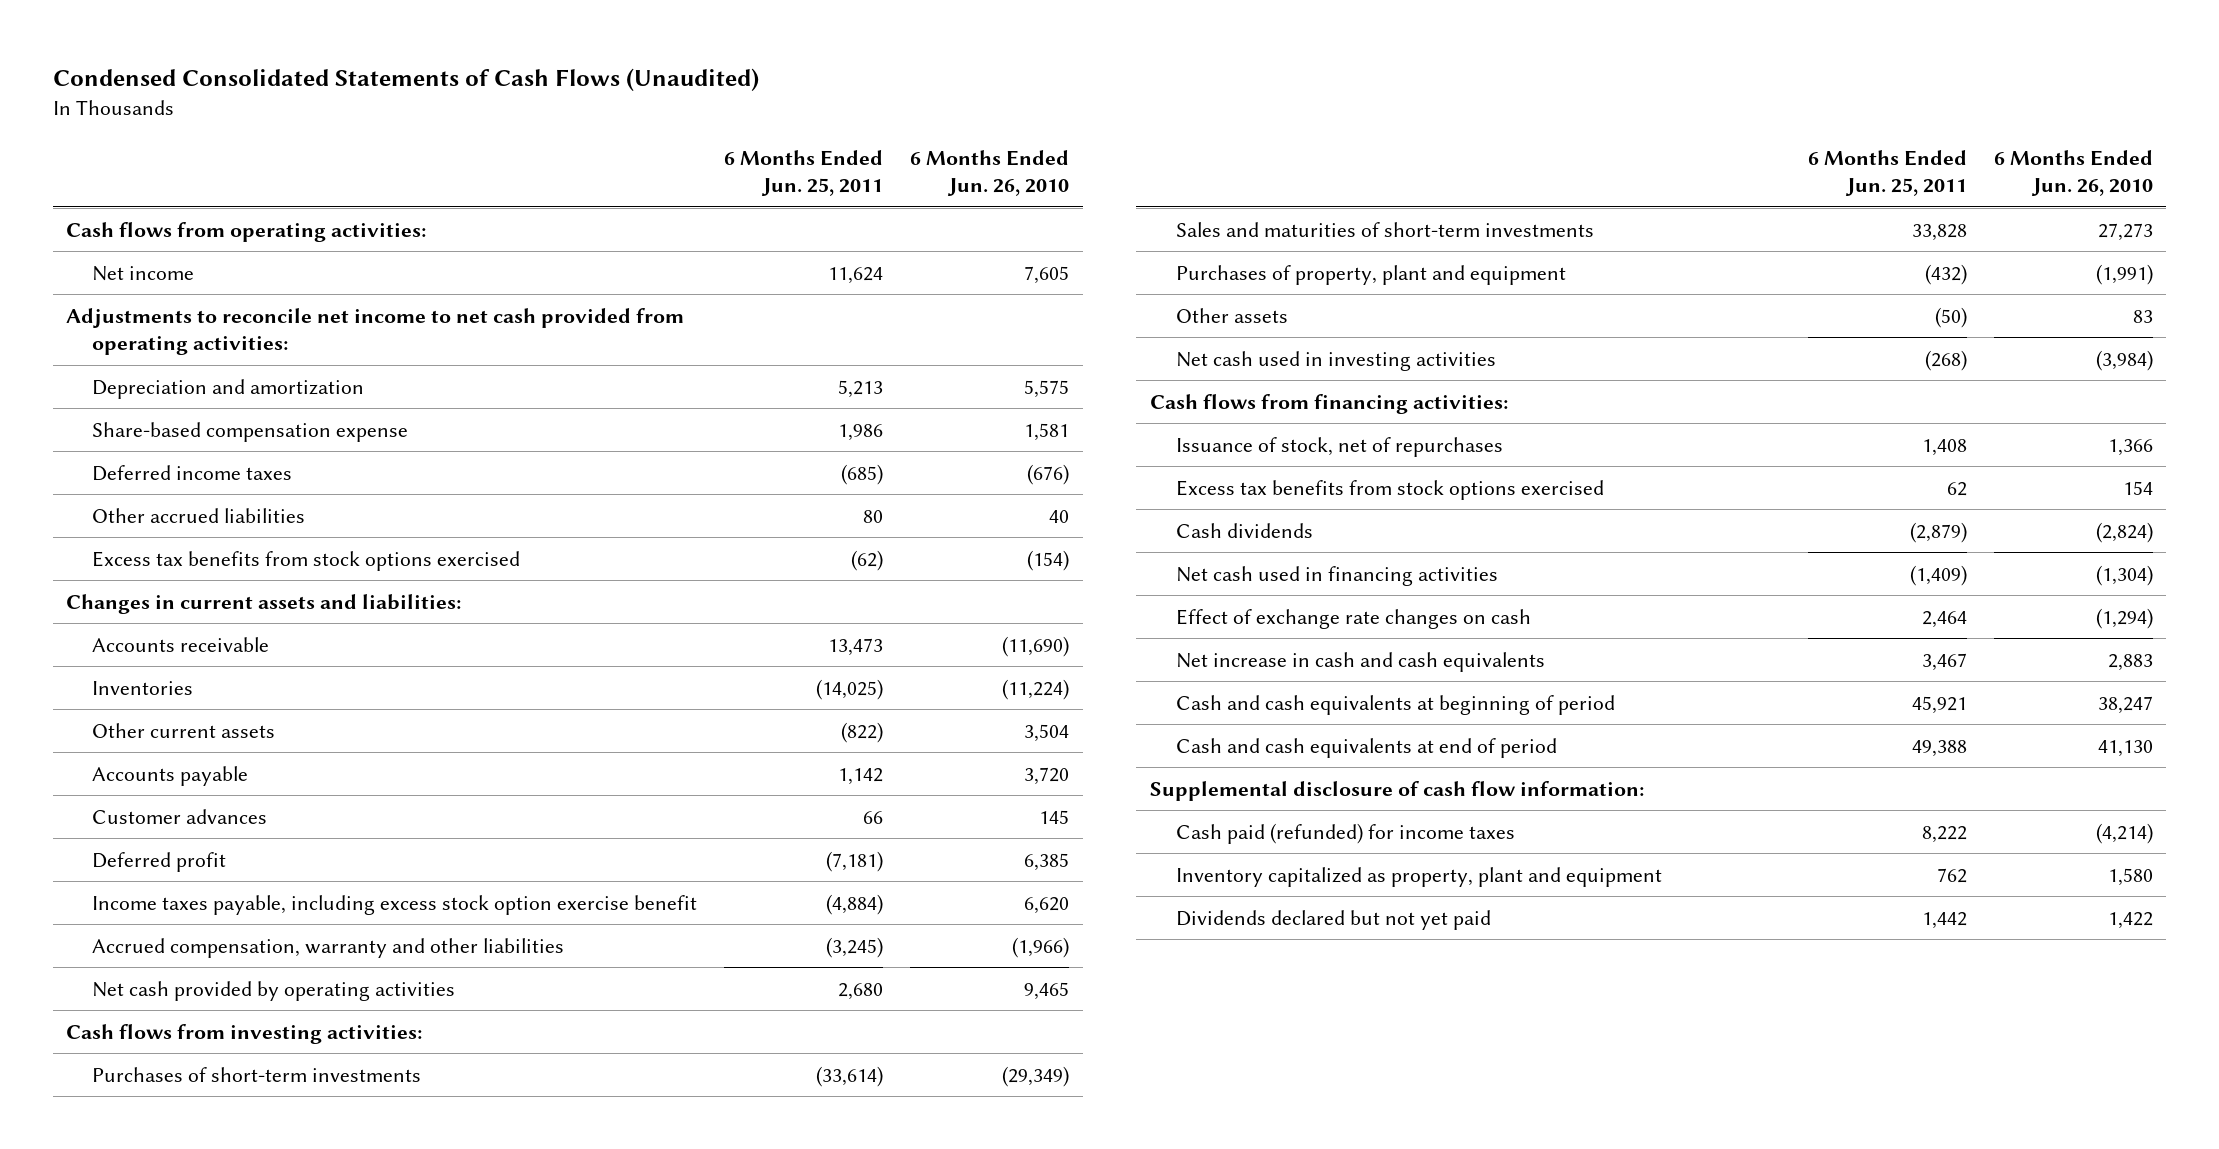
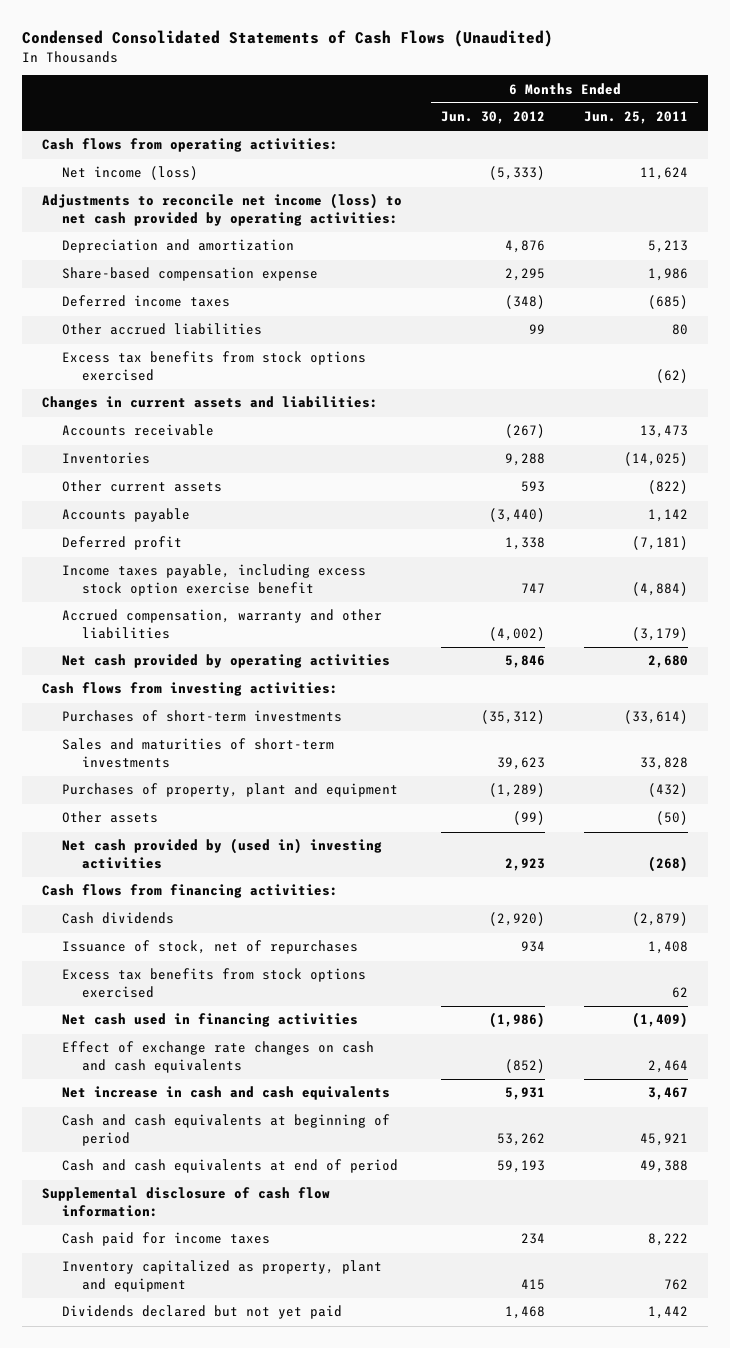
- | 6 Months Ended Jun. 25, 2011 | 6 Months Ended Jun. 26, 2010
+ | 6 Months Ended Jun. 30, 2012 | 6 Months Ended Jun. 25, 2011
- Net income | 11,624 | 7,605
- Adjustments to reconcile net income to net cash provided from operating activities:
+ Net income (loss) | (5,333) | 11,624
+ Adjustments to reconcile net income (loss) to net cash provided by operating activities:
- Customer advances | 66 | 145
- Accrued compensation, warranty and other liabilities | (3,245) | (1,966)
+ Accrued compensation, warranty and other liabilities | (4,002) | (3,179)
- Net cash used in investing activities | (268) | (3,984)
+ Net cash provided by (used in) investing activities | 2,923 | (268)
moved up: Cash dividends | (2,920) | (2,879)
- Effect of exchange rate changes on cash | 2,464 | (1,294)
+ Effect of exchange rate changes on cash and cash equivalents | (852) | 2,464
- Cash paid (refunded) for income taxes | 8,222 | (4,214)
+ Cash paid for income taxes | 234 | 8,222

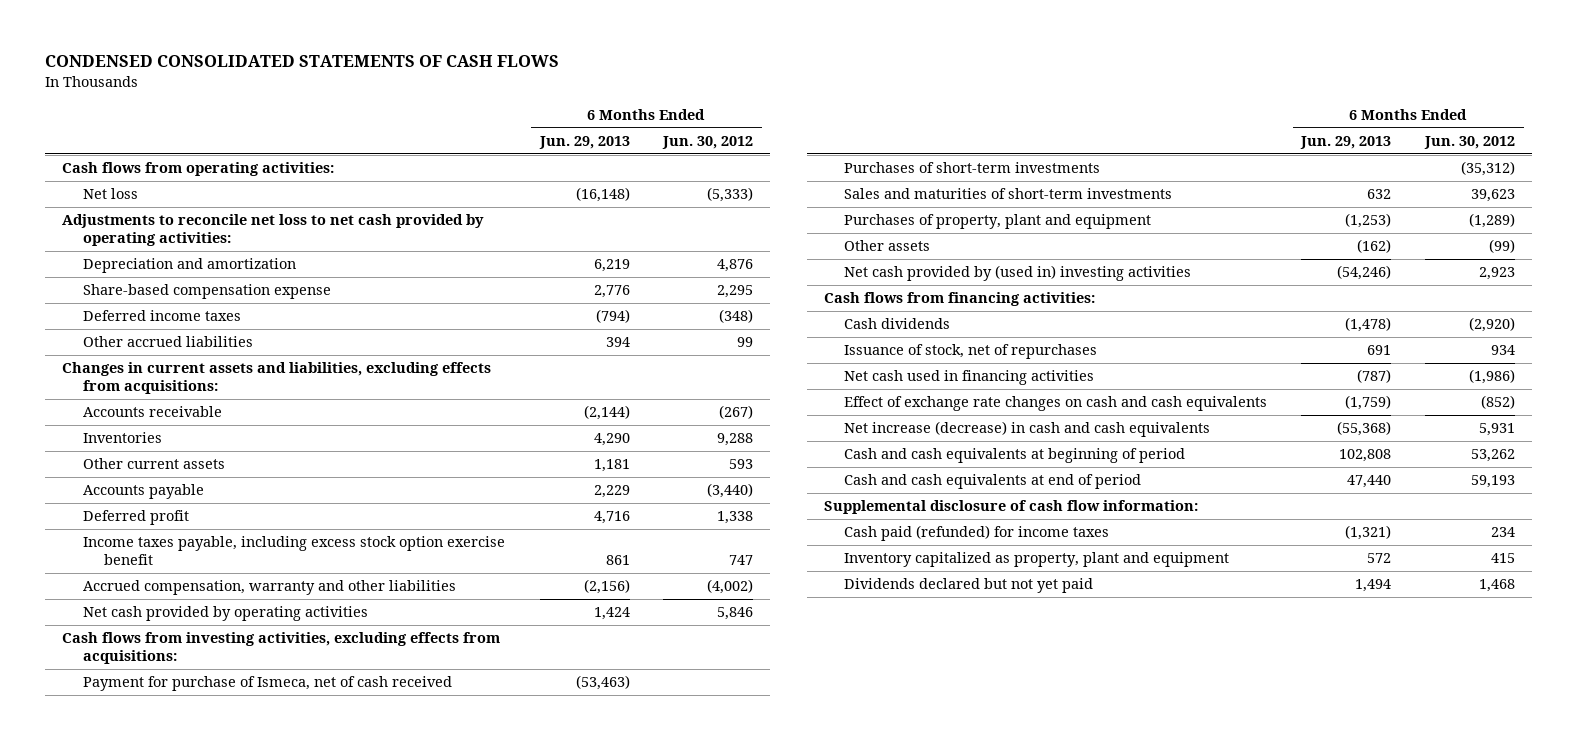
- Condensed Consolidated Statements of Cash Flows (Unaudited)
+ CONDENSED CONSOLIDATED STATEMENTS OF CASH FLOWS
- | 6 Months Ended Jun. 30, 2012 | 6 Months Ended Jun. 25, 2011
+ | 6 Months Ended Jun. 29, 2013 | 6 Months Ended Jun. 30, 2012
- Net income (loss) | (5,333) | 11,624
- Adjustments to reconcile net income (loss) to net cash provided by operating activities:
+ Net loss | (16,148) | (5,333)
+ Adjustments to reconcile net loss to net cash provided by operating activities:
- Excess tax benefits from stock options exercised | | (62)
- Changes in current assets and liabilities:
+ Changes in current assets and liabilities, excluding effects from acquisitions:
- Cash flows from investing activities:
+ Cash flows from investing activities, excluding effects from acquisitions:
+ Payment for purchase of Ismeca, net of cash received | (53,463) |
- Excess tax benefits from stock options exercised | | 62
- Net increase in cash and cash equivalents | 5,931 | 3,467
+ Net increase (decrease) in cash and cash equivalents | (55,368) | 5,931
- Cash paid for income taxes | 234 | 8,222
+ Cash paid (refunded) for income taxes | (1,321) | 234

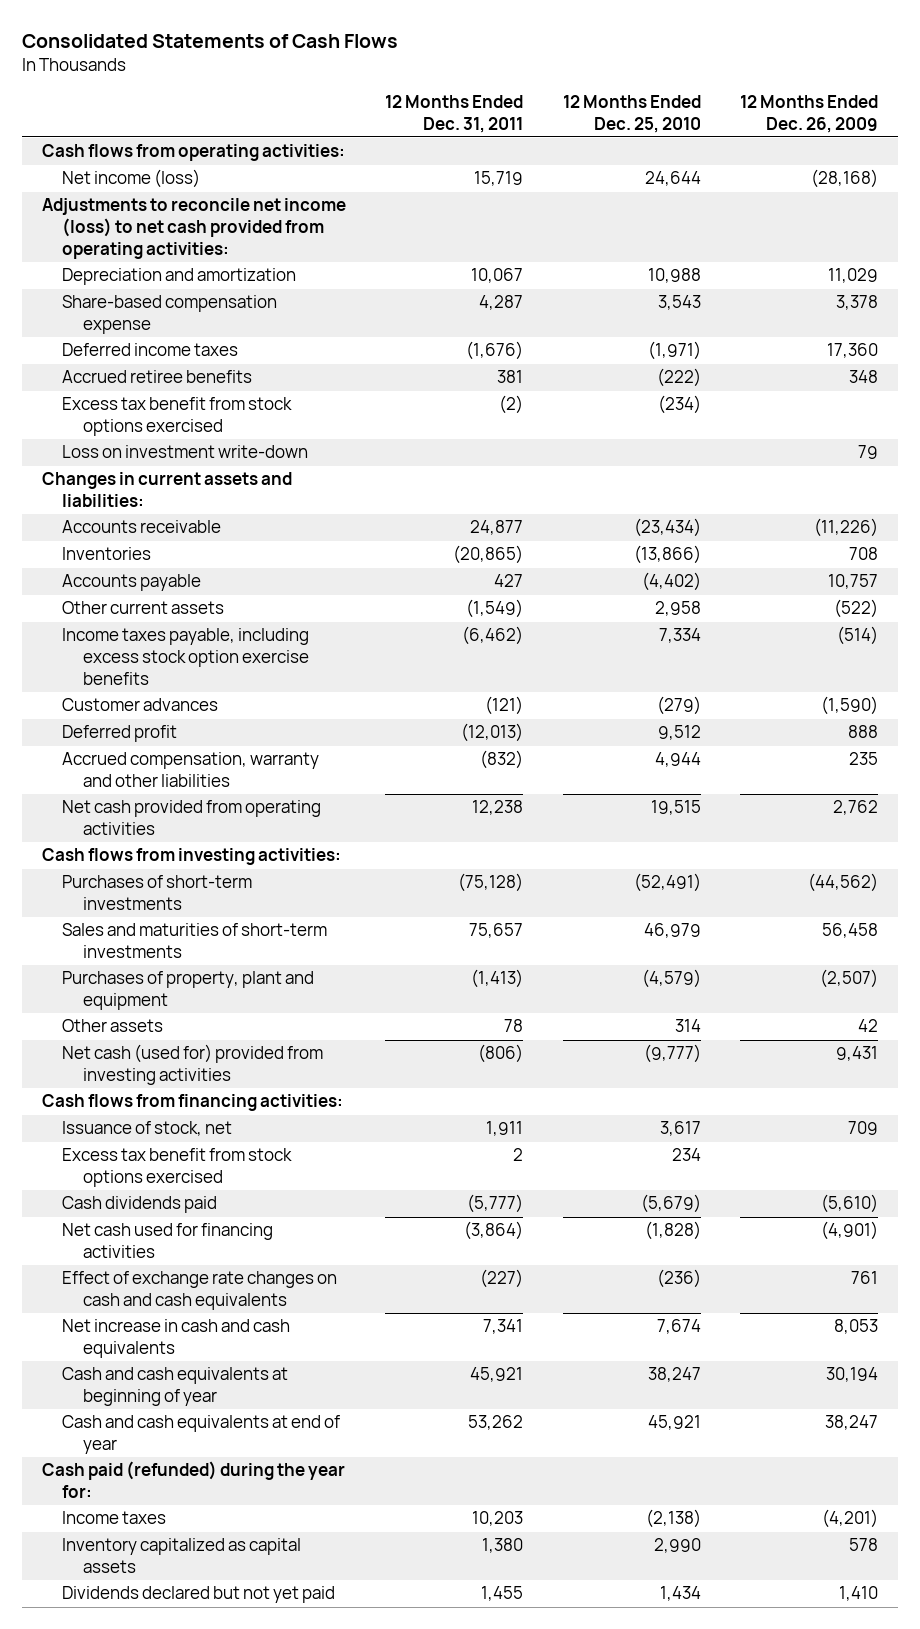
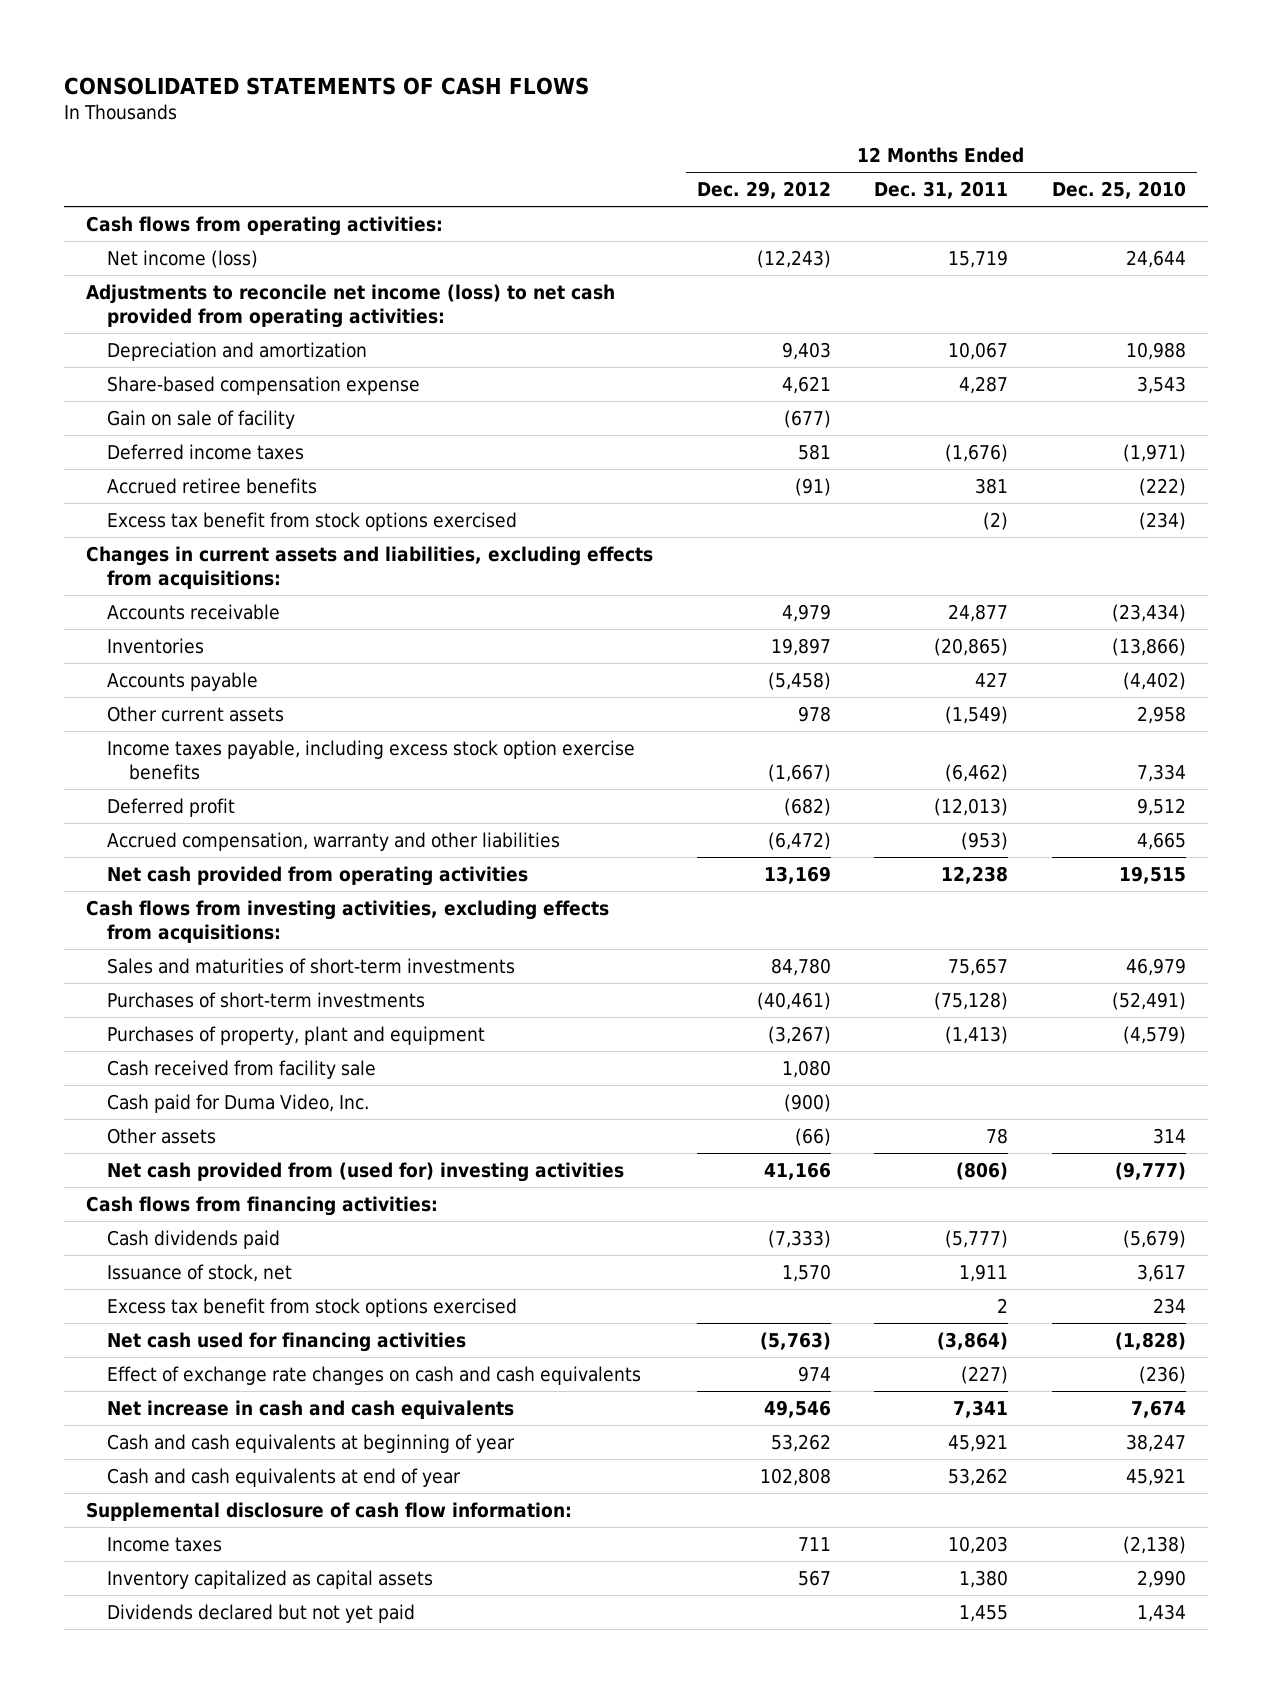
- Consolidated Statements of Cash Flows
+ CONSOLIDATED STATEMENTS OF CASH FLOWS
- | 12 Months Ended Dec. 31, 2011 | 12 Months Ended Dec. 25, 2010 | 12 Months Ended Dec. 26, 2009
+ | 12 Months Ended Dec. 29, 2012 | 12 Months Ended Dec. 31, 2011 | 12 Months Ended Dec. 25, 2010
+ Gain on sale of facility | (677) | |
- Loss on investment write-down | | | 79
- Changes in current assets and liabilities:
+ Changes in current assets and liabilities, excluding effects from acquisitions:
- Customer advances | (121) | (279) | (1,590)
- Accrued compensation, warranty and other liabilities | (832) | 4,944 | 235
+ Accrued compensation, warranty and other liabilities | (6,472) | (953) | 4,665
- Cash flows from investing activities:
+ Cash flows from investing activities, excluding effects from acquisitions:
moved down: Purchases of short-term investments | (40,461) | (75,128) | (52,491)
+ Cash received from facility sale | 1,080 | |
+ Cash paid for Duma Video, Inc. | (900) | |
- Net cash (used for) provided from investing activities | (806) | (9,777) | 9,431
+ Net cash provided from (used for) investing activities | 41,166 | (806) | (9,777)
moved up: Cash dividends paid | (7,333) | (5,777) | (5,679)
- Cash paid (refunded) during the year for:
+ Supplemental disclosure of cash flow information:

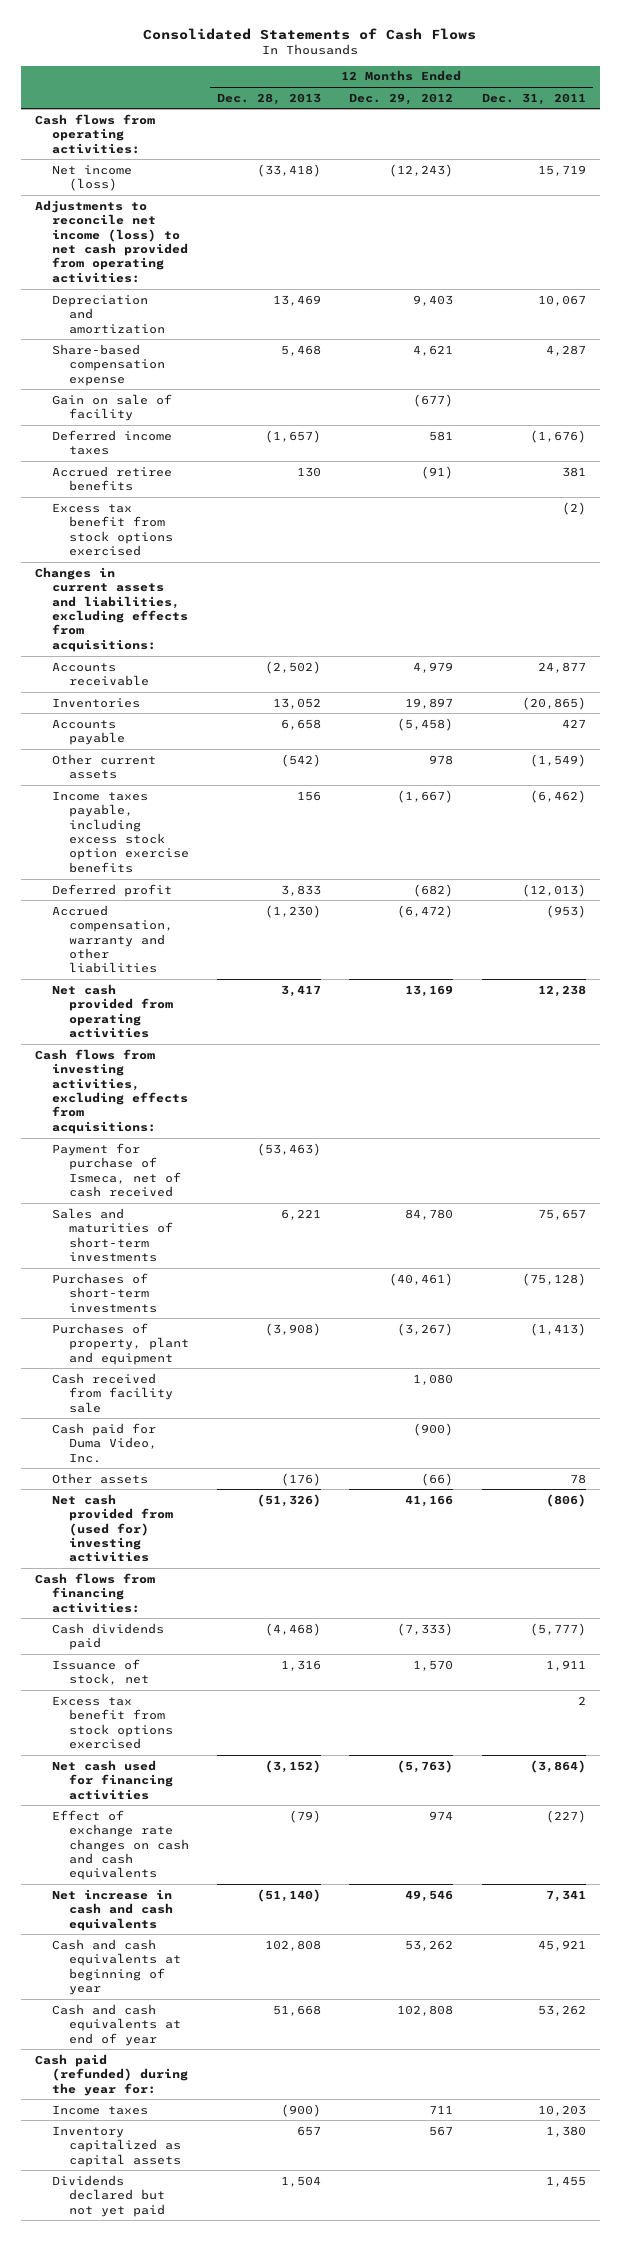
- CONSOLIDATED STATEMENTS OF CASH FLOWS
+ Consolidated Statements of Cash Flows
- | 12 Months Ended Dec. 29, 2012 | 12 Months Ended Dec. 31, 2011 | 12 Months Ended Dec. 25, 2010
+ | 12 Months Ended Dec. 28, 2013 | 12 Months Ended Dec. 29, 2012 | 12 Months Ended Dec. 31, 2011
+ Payment for purchase of Ismeca, net of cash received | (53,463) | |
- Supplemental disclosure of cash flow information:
+ Cash paid (refunded) during the year for:

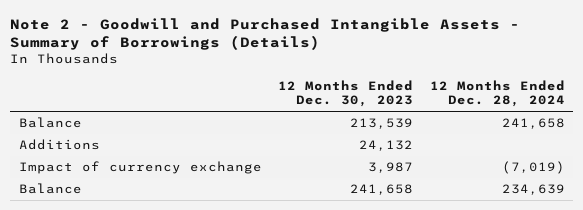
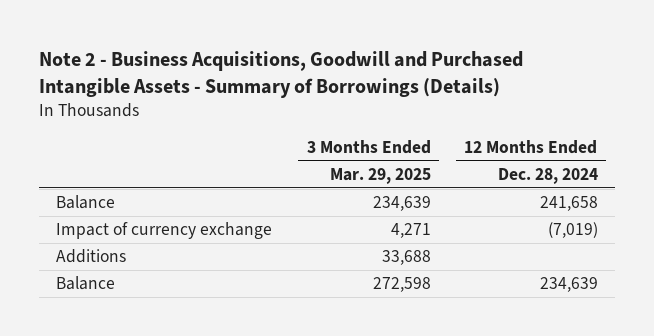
- Note 2 - Goodwill and Purchased Intangible Assets - Summary of Borrowings (Details)
+ Note 2 - Business Acquisitions, Goodwill and Purchased Intangible Assets - Summary of Borrowings (Details)
- | 12 Months Ended Dec. 30, 2023 | 12 Months Ended Dec. 28, 2024
+ | 3 Months Ended Mar. 29, 2025 | 12 Months Ended Dec. 28, 2024
moved down: Additions | 33,688 |

